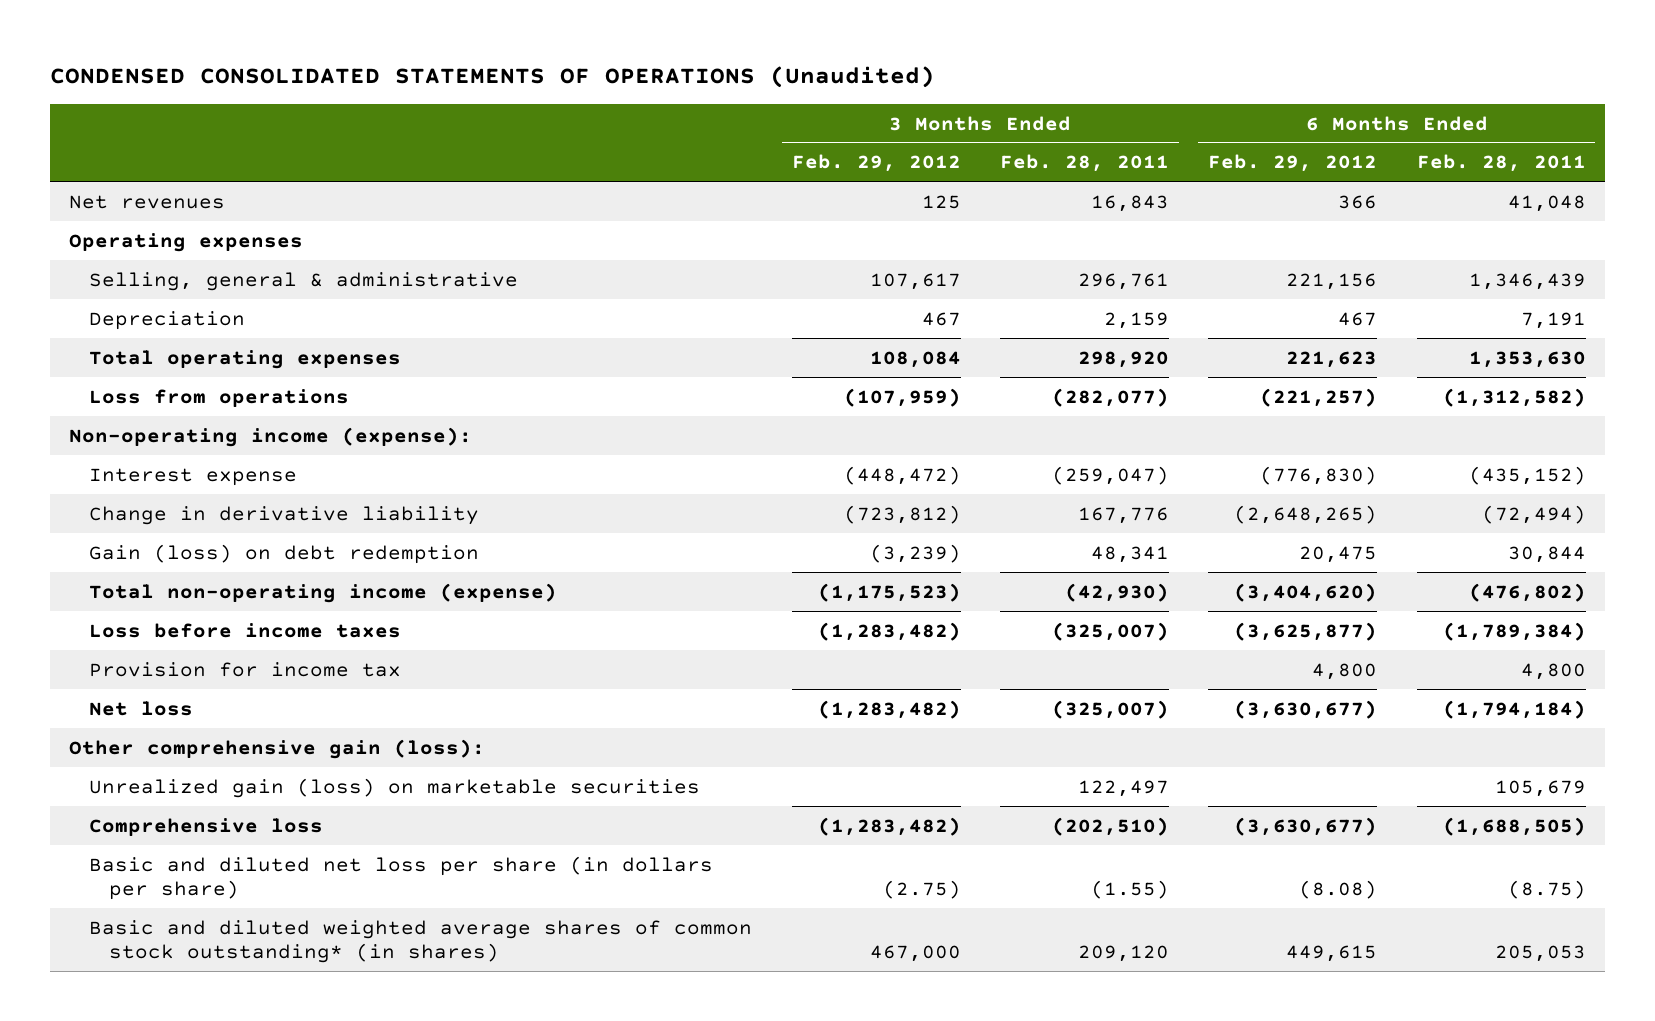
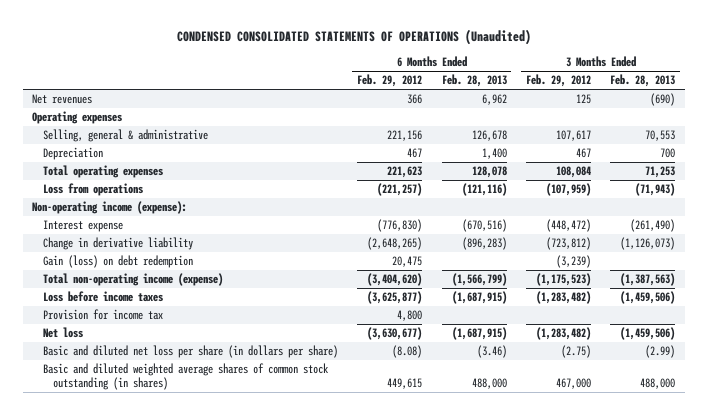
- | 3 Months Ended Feb. 29, 2012 | 3 Months Ended Feb. 28, 2011 | 6 Months Ended Feb. 29, 2012 | 6 Months Ended Feb. 28, 2011
+ | 6 Months Ended Feb. 29, 2012 | 6 Months Ended Feb. 28, 2013 | 3 Months Ended Feb. 29, 2012 | 3 Months Ended Feb. 28, 2013
- Other comprehensive gain (loss):
- Unrealized gain (loss) on marketable securities | | 122,497 | | 105,679
- Comprehensive loss | (1,283,482) | (202,510) | (3,630,677) | (1,688,505)
- Basic and diluted weighted average shares of common stock outstanding* (in shares) | 467,000 | 209,120 | 449,615 | 205,053
+ Basic and diluted weighted average shares of common stock outstanding (in shares) | 449,615 | 488,000 | 467,000 | 488,000

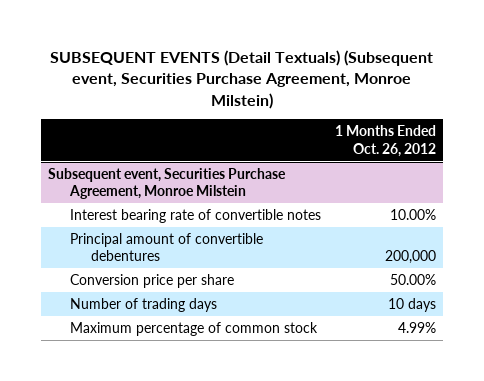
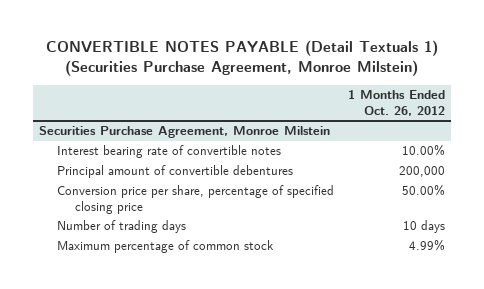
- SUBSEQUENT EVENTS (Detail Textuals) (Subsequent event, Securities Purchase Agreement, Monroe Milstein)
+ CONVERTIBLE NOTES PAYABLE (Detail Textuals 1) (Securities Purchase Agreement, Monroe Milstein)
- Subsequent event, Securities Purchase Agreement, Monroe Milstein
+ Securities Purchase Agreement, Monroe Milstein
- Conversion price per share | 50.00%
+ Conversion price per share, percentage of specified closing price | 50.00%

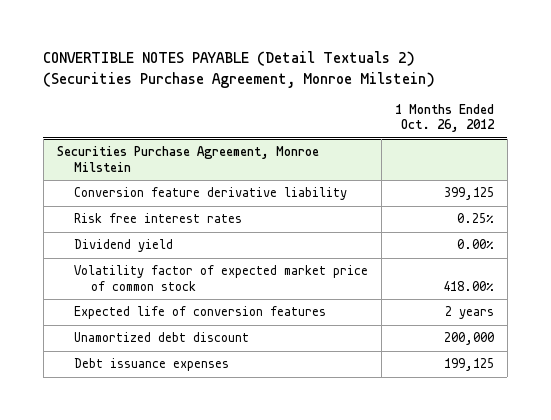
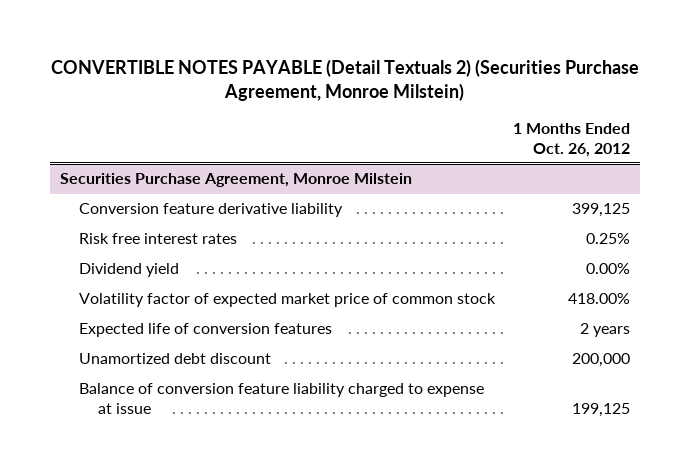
@ Securities Purchase Agreement, Monroe Milstein
- Debt issuance expenses | 199,125
+ Balance of conversion feature liability charged to expense at issue | 199,125

